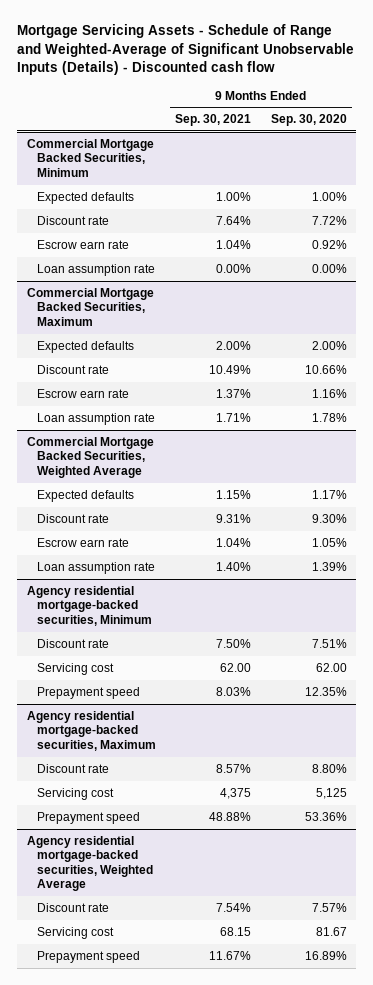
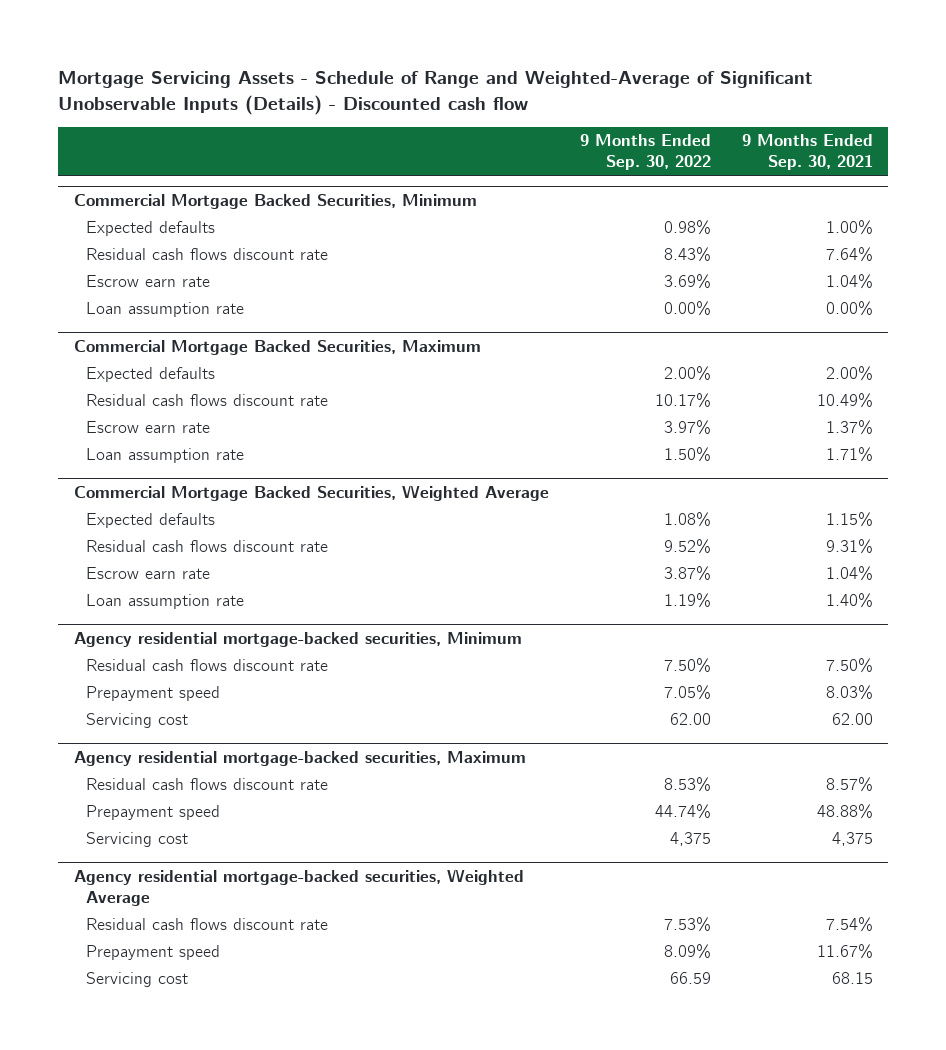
- | 9 Months Ended Sep. 30, 2021 | 9 Months Ended Sep. 30, 2020
+ | 9 Months Ended Sep. 30, 2022 | 9 Months Ended Sep. 30, 2021
@ Commercial Mortgage Backed Securities, Minimum
- Discount rate | 7.64% | 7.72%
+ Residual cash flows discount rate | 8.43% | 7.64%
@ Commercial Mortgage Backed Securities, Maximum
- Discount rate | 10.49% | 10.66%
+ Residual cash flows discount rate | 10.17% | 10.49%
@ Commercial Mortgage Backed Securities, Weighted Average
- Discount rate | 9.31% | 9.30%
+ Residual cash flows discount rate | 9.52% | 9.31%
@ Agency residential mortgage-backed securities, Minimum
- Discount rate | 7.50% | 7.51%
+ Residual cash flows discount rate | 7.50% | 7.50%
moved down: Servicing cost | 62.00 | 62.00
@ Agency residential mortgage-backed securities, Maximum
- Discount rate | 8.57% | 8.80%
+ Residual cash flows discount rate | 8.53% | 8.57%
moved down: Servicing cost | 4,375 | 4,375
@ Agency residential mortgage-backed securities, Weighted Average
- Discount rate | 7.54% | 7.57%
+ Residual cash flows discount rate | 7.53% | 7.54%
moved down: Servicing cost | 66.59 | 68.15

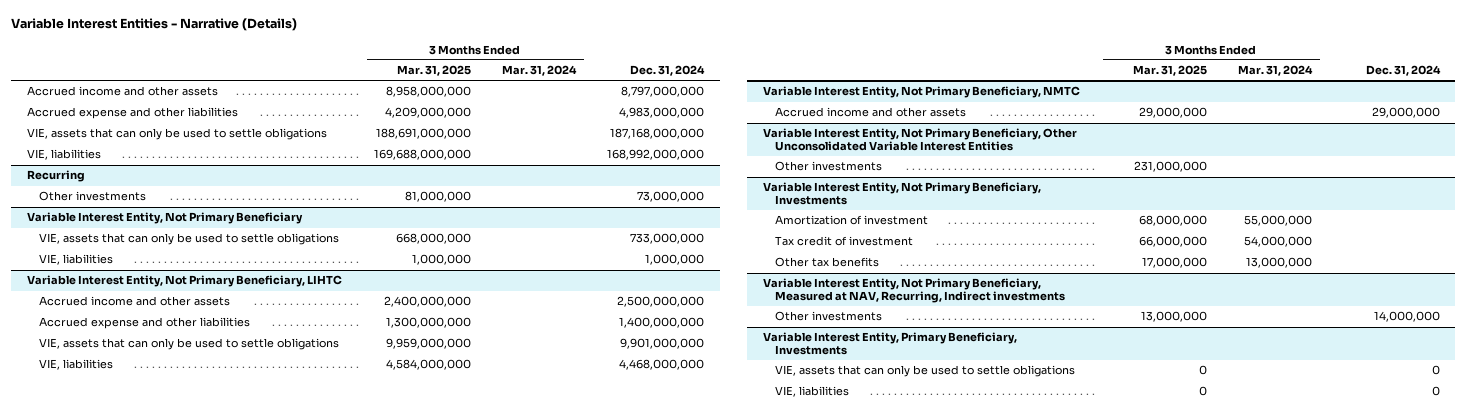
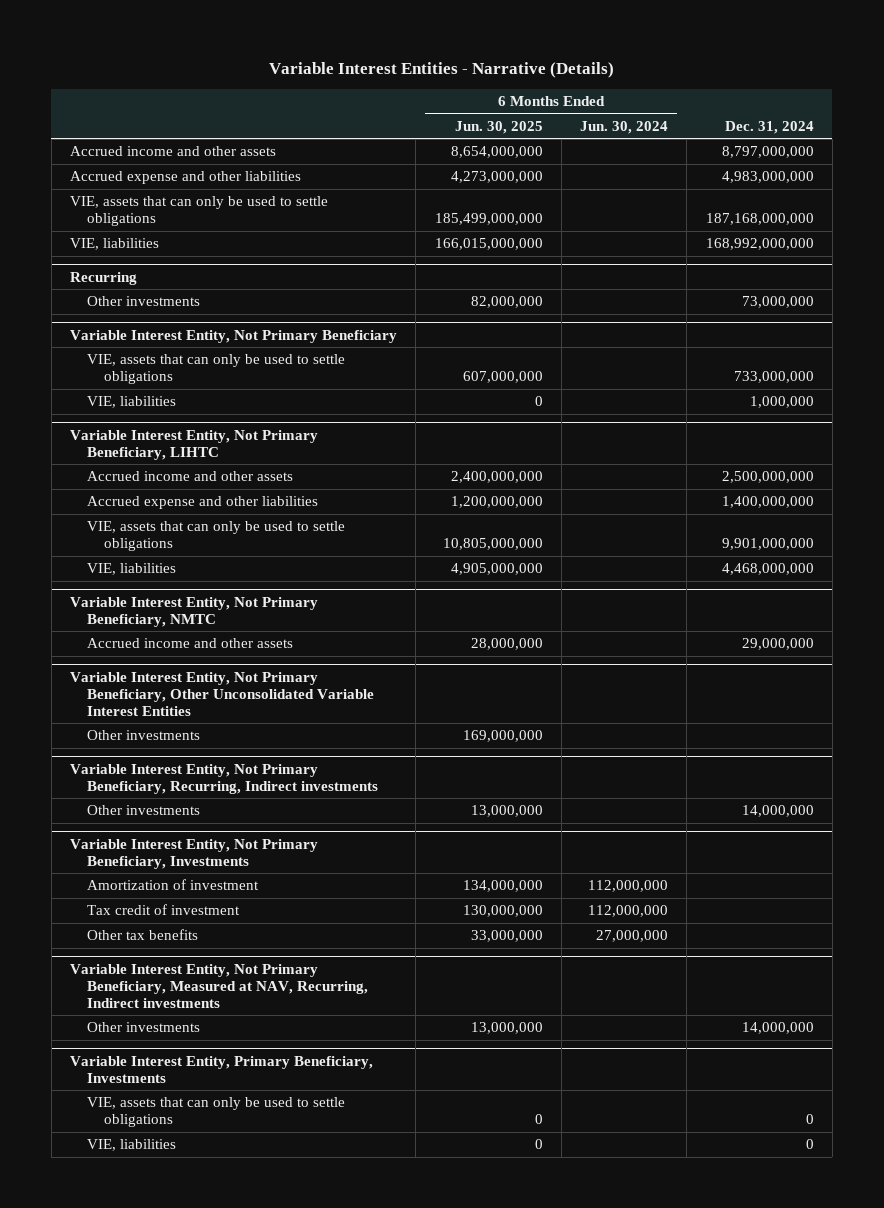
- | 3 Months Ended Mar. 31, 2025 | 3 Months Ended Mar. 31, 2024 | Dec. 31, 2024
+ | 6 Months Ended Jun. 30, 2025 | 6 Months Ended Jun. 30, 2024 | Dec. 31, 2024
+ Variable Interest Entity, Not Primary Beneficiary, Recurring, Indirect investments
+ Other investments | 13,000,000 | | 14,000,000

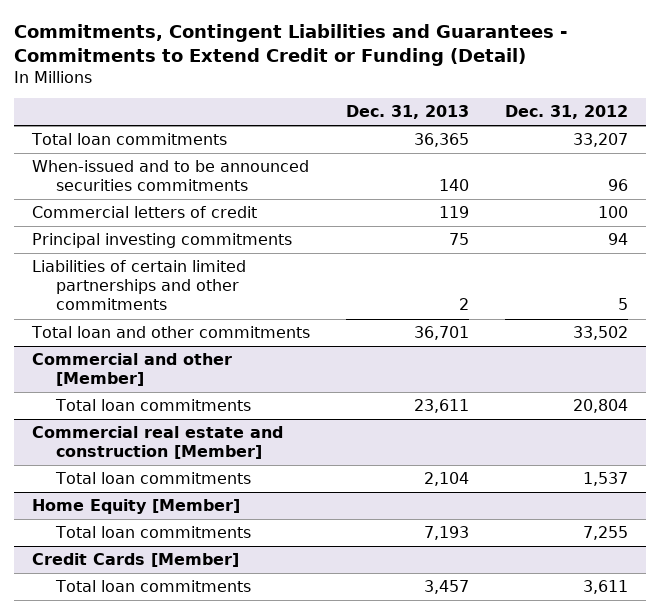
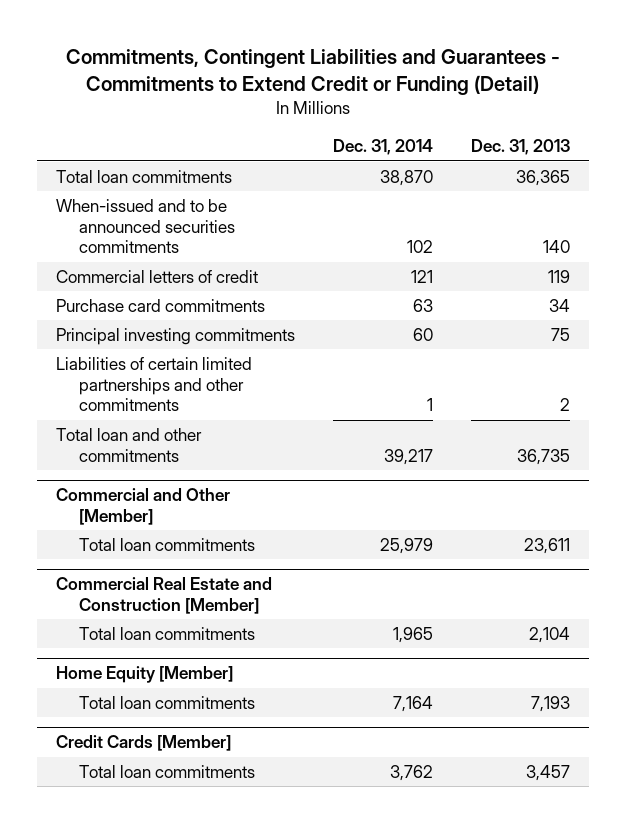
- | Dec. 31, 2013 | Dec. 31, 2012
+ | Dec. 31, 2014 | Dec. 31, 2013
+ Purchase card commitments | 63 | 34
- Total loan and other commitments | 36,701 | 33,502
- Commercial and other [Member]
+ Total loan and other commitments | 39,217 | 36,735
+ Commercial and Other [Member]
- Commercial real estate and construction [Member]
+ Commercial Real Estate and Construction [Member]

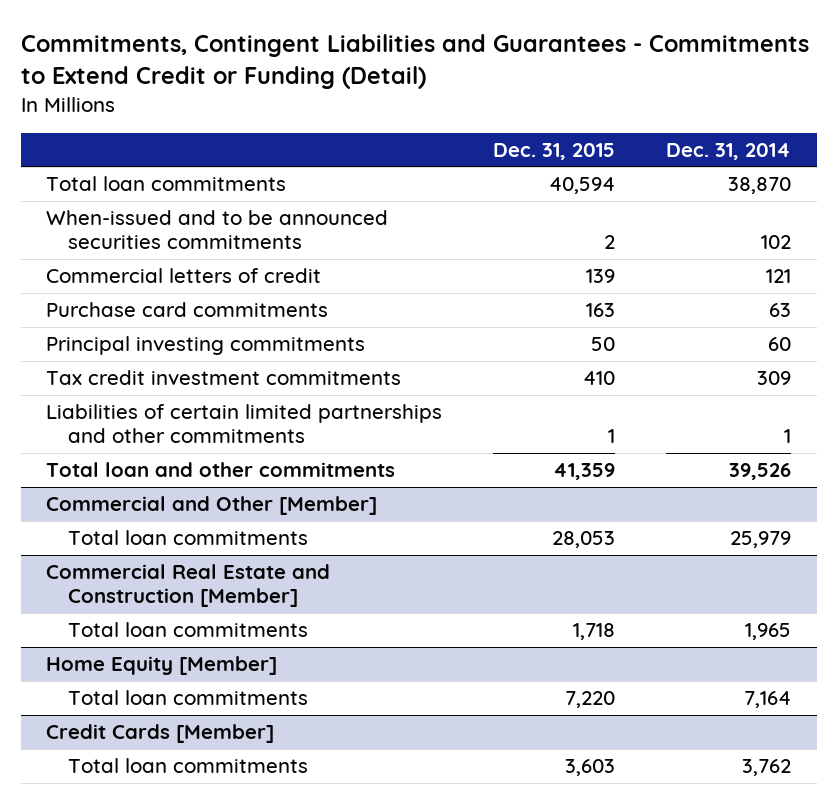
- | Dec. 31, 2014 | Dec. 31, 2013
+ | Dec. 31, 2015 | Dec. 31, 2014
+ Tax credit investment commitments | 410 | 309
- Total loan and other commitments | 39,217 | 36,735
+ Total loan and other commitments | 41,359 | 39,526

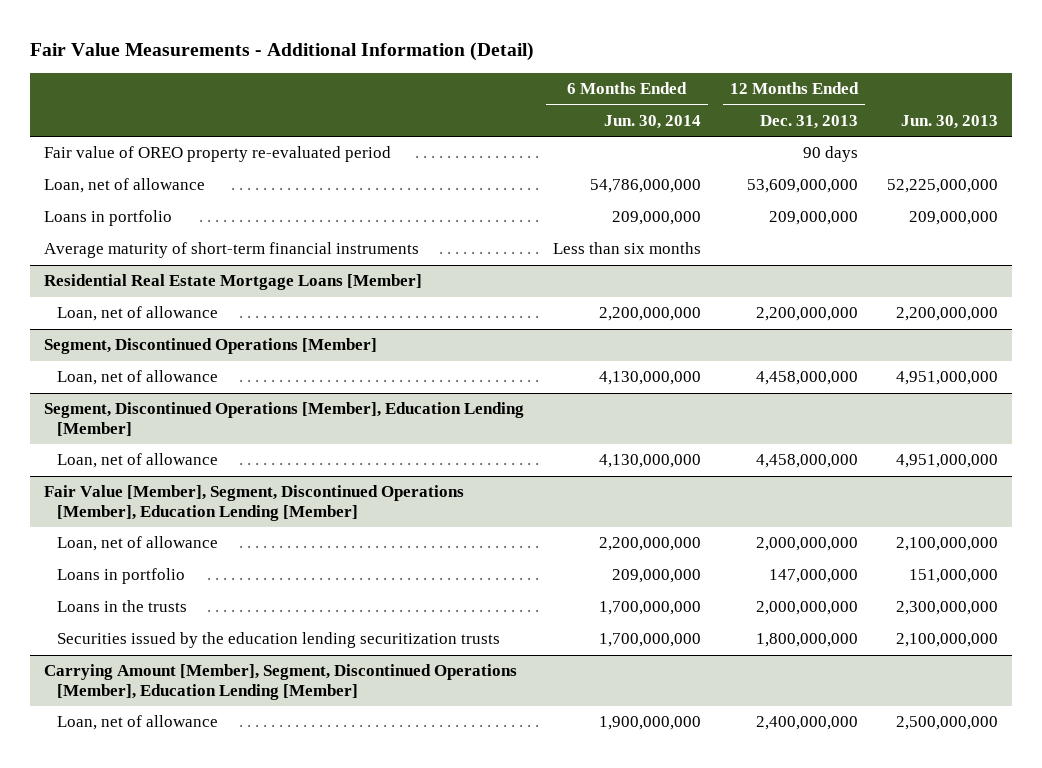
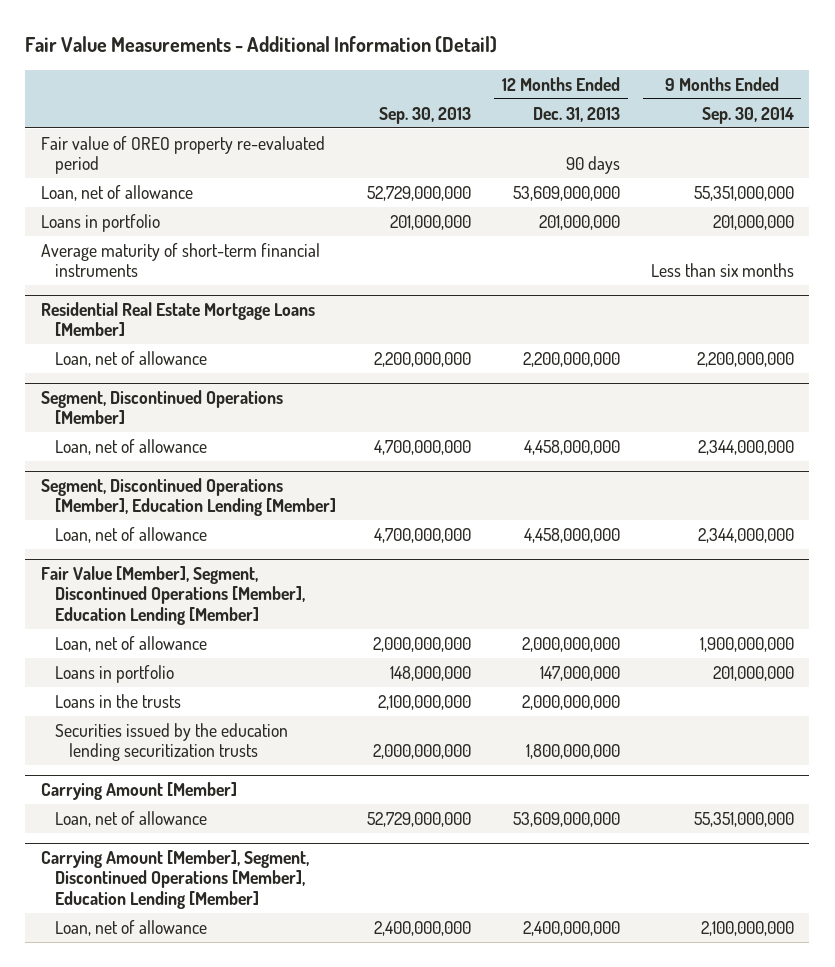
- | 6 Months Ended Jun. 30, 2014 | 12 Months Ended Dec. 31, 2013 | Jun. 30, 2013
+ | Sep. 30, 2013 | 12 Months Ended Dec. 31, 2013 | 9 Months Ended Sep. 30, 2014
- Loans in portfolio | 209,000,000 | 209,000,000 | 209,000,000
+ Loans in portfolio | 201,000,000 | 201,000,000 | 201,000,000
+ Carrying Amount [Member]
+ Loan, net of allowance | 52,729,000,000 | 53,609,000,000 | 55,351,000,000

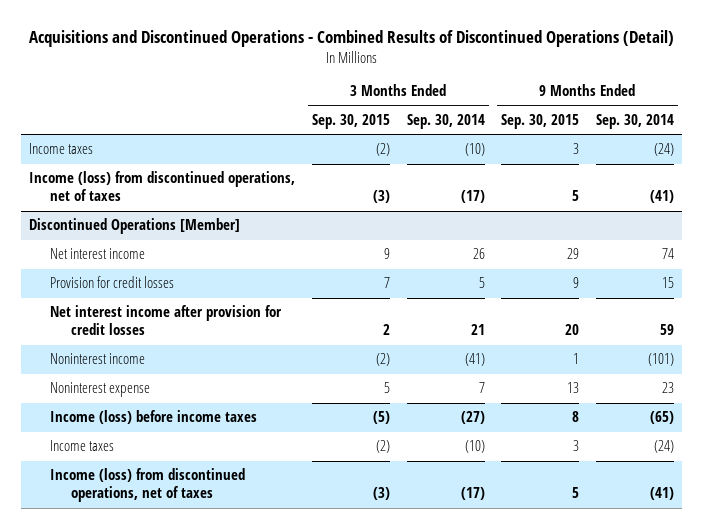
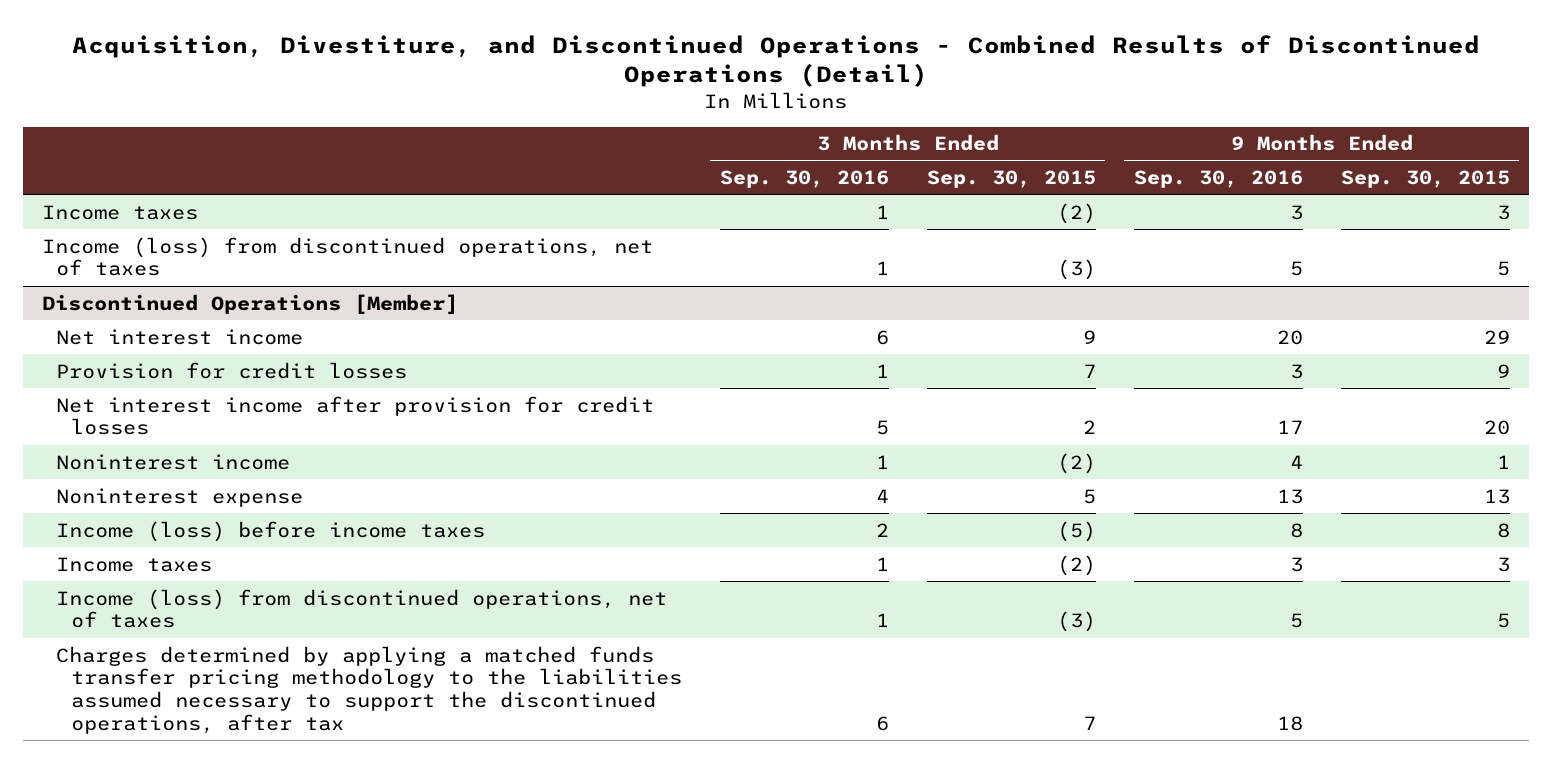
- Acquisitions and Discontinued Operations - Combined Results of Discontinued Operations (Detail)
+ Acquisition, Divestiture, and Discontinued Operations - Combined Results of Discontinued Operations (Detail)
- | 3 Months Ended Sep. 30, 2015 | 3 Months Ended Sep. 30, 2014 | 9 Months Ended Sep. 30, 2015 | 9 Months Ended Sep. 30, 2014
+ | 3 Months Ended Sep. 30, 2016 | 3 Months Ended Sep. 30, 2015 | 9 Months Ended Sep. 30, 2016 | 9 Months Ended Sep. 30, 2015
@ Discontinued Operations [Member]
+ Charges determined by applying a matched funds transfer pricing methodology to the liabilities assumed necessary to support the discontinued operations, after tax | 6 | 7 | 18 |

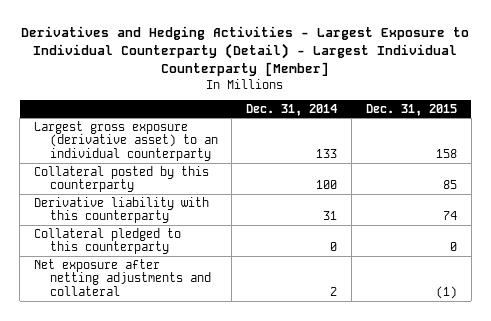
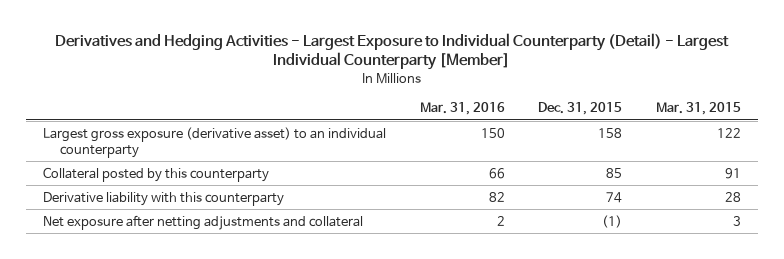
- | Dec. 31, 2014 | Dec. 31, 2015
+ | Mar. 31, 2016 | Dec. 31, 2015 | Mar. 31, 2015
- Collateral pledged to this counterparty | 0 | 0

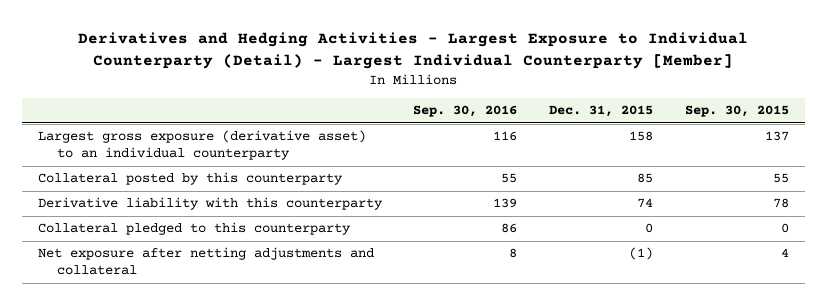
- | Mar. 31, 2016 | Dec. 31, 2015 | Mar. 31, 2015
+ | Sep. 30, 2016 | Dec. 31, 2015 | Sep. 30, 2015
+ Collateral pledged to this counterparty | 86 | 0 | 0

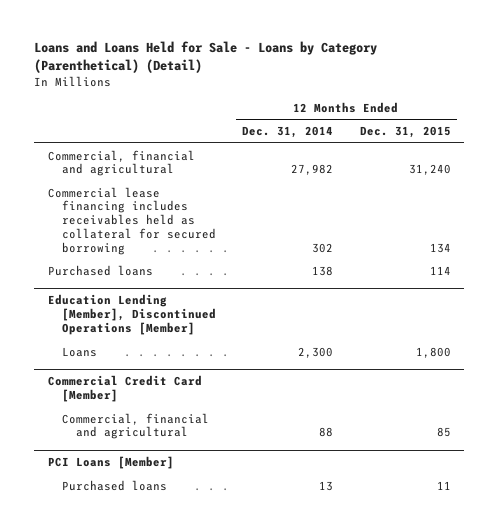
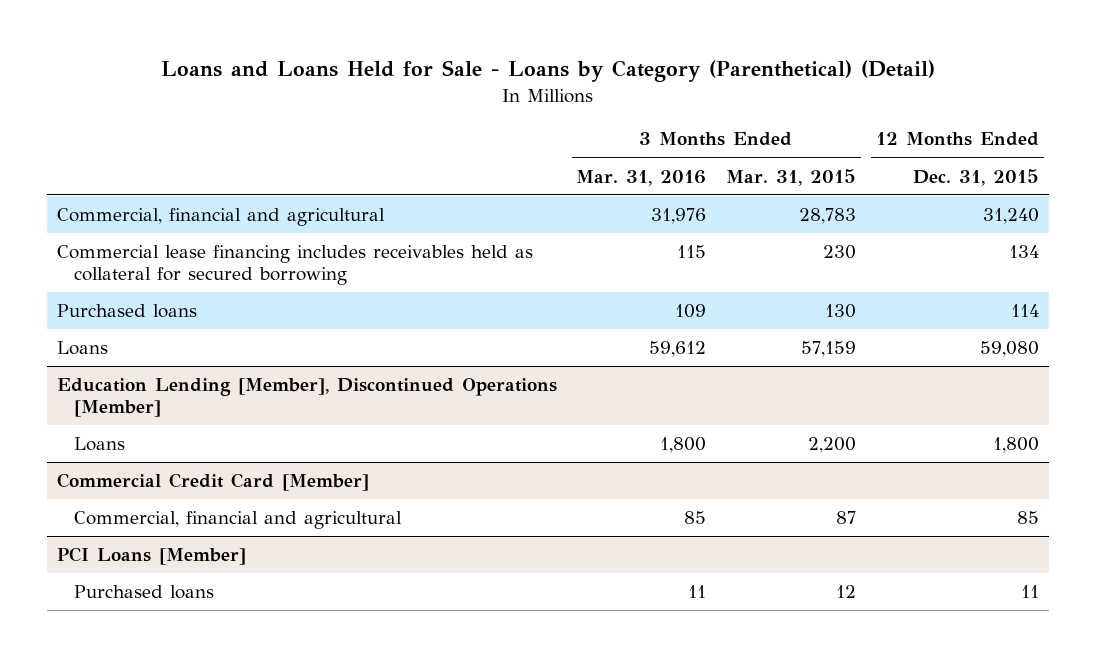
- | 12 Months Ended Dec. 31, 2014 | 12 Months Ended Dec. 31, 2015
+ | 3 Months Ended Mar. 31, 2016 | 3 Months Ended Mar. 31, 2015 | 12 Months Ended Dec. 31, 2015
+ Loans | 59,612 | 57,159 | 59,080

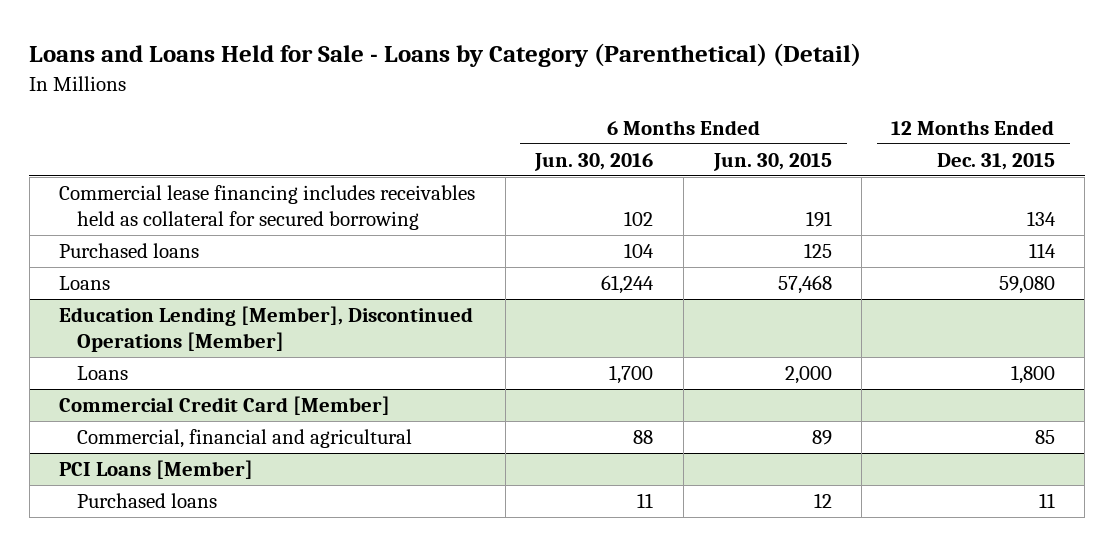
- | 3 Months Ended Mar. 31, 2016 | 3 Months Ended Mar. 31, 2015 | 12 Months Ended Dec. 31, 2015
+ | 6 Months Ended Jun. 30, 2016 | 6 Months Ended Jun. 30, 2015 | 12 Months Ended Dec. 31, 2015
- Commercial, financial and agricultural | 31,976 | 28,783 | 31,240

